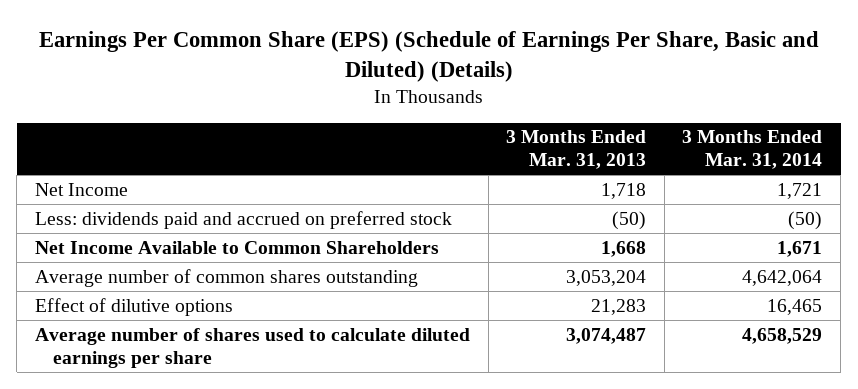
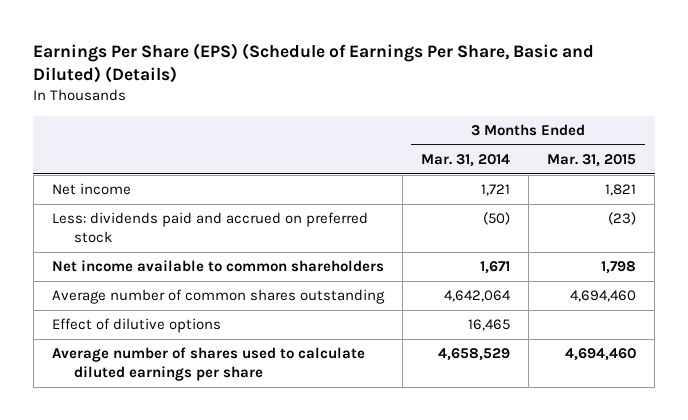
- Earnings Per Common Share (EPS) (Schedule of Earnings Per Share, Basic and Diluted) (Details)
+ Earnings Per Share (EPS) (Schedule of Earnings Per Share, Basic and Diluted) (Details)
- | 3 Months Ended Mar. 31, 2013 | 3 Months Ended Mar. 31, 2014
+ | 3 Months Ended Mar. 31, 2014 | 3 Months Ended Mar. 31, 2015
- Net Income | 1,718 | 1,721
+ Net income | 1,721 | 1,821
- Net Income Available to Common Shareholders | 1,668 | 1,671
+ Net income available to common shareholders | 1,671 | 1,798

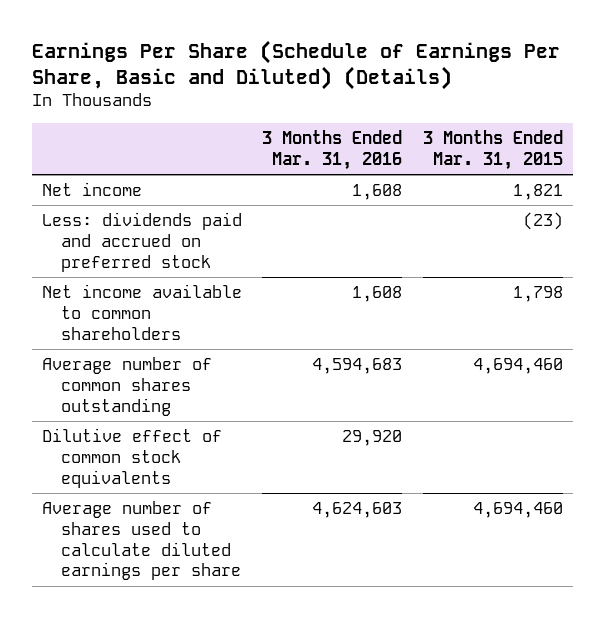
- Earnings Per Share (EPS) (Schedule of Earnings Per Share, Basic and Diluted) (Details)
+ Earnings Per Share (Schedule of Earnings Per Share, Basic and Diluted) (Details)
- | 3 Months Ended Mar. 31, 2014 | 3 Months Ended Mar. 31, 2015
+ | 3 Months Ended Mar. 31, 2016 | 3 Months Ended Mar. 31, 2015
- Effect of dilutive options | 16,465 |
+ Dilutive effect of common stock equivalents | 29,920 |

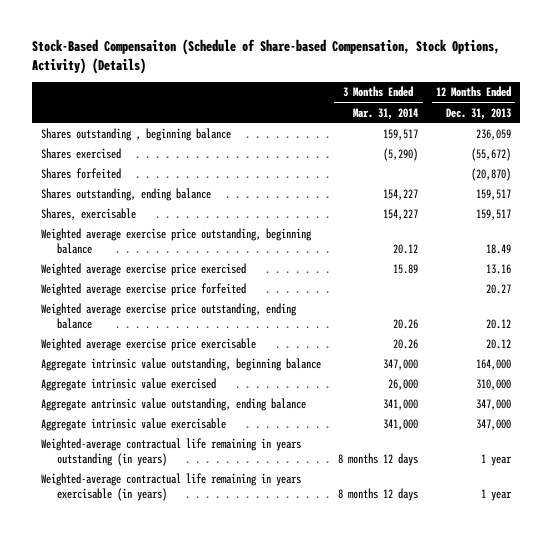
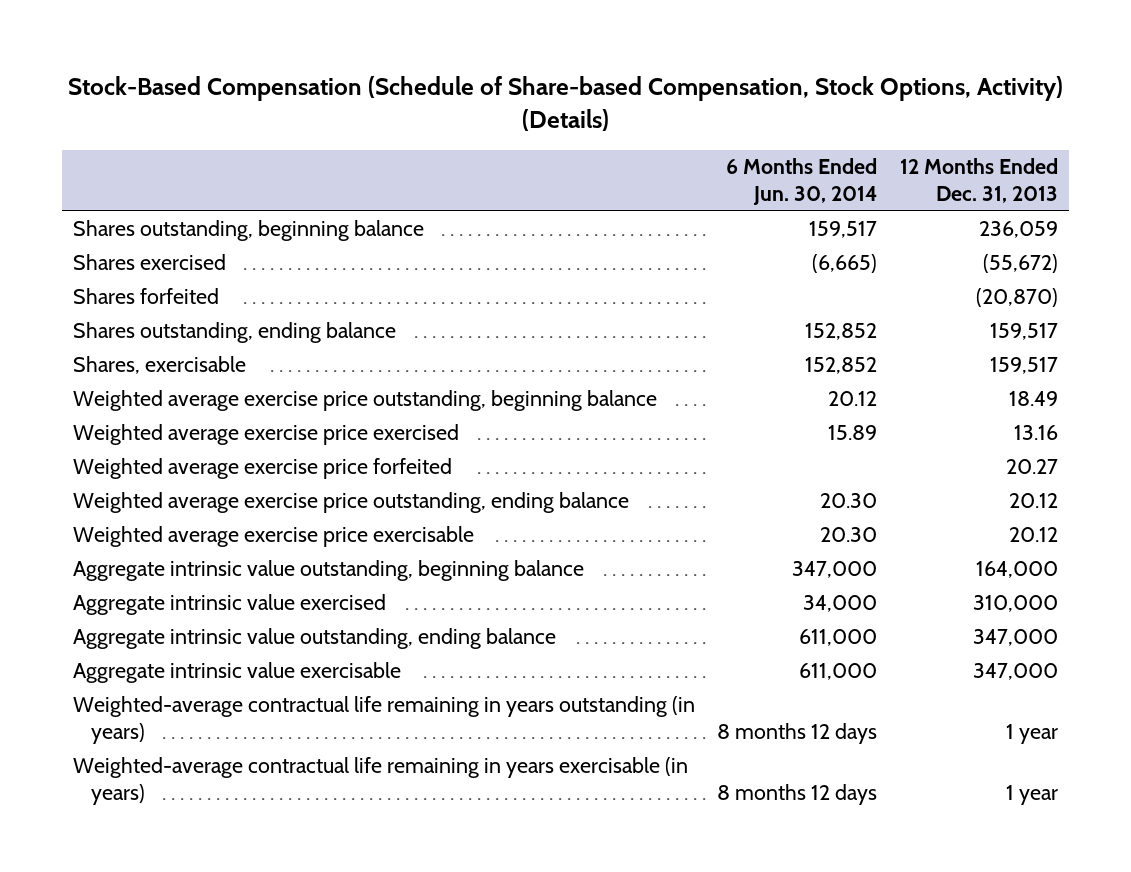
- Stock-Based Compensaiton (Schedule of Share-based Compensation, Stock Options, Activity) (Details)
+ Stock-Based Compensation (Schedule of Share-based Compensation, Stock Options, Activity) (Details)
- | 3 Months Ended Mar. 31, 2014 | 12 Months Ended Dec. 31, 2013
+ | 6 Months Ended Jun. 30, 2014 | 12 Months Ended Dec. 31, 2013
- Shares outstanding , beginning balance | 159,517 | 236,059
+ Shares outstanding, beginning balance | 159,517 | 236,059
- Aggregate antrinsic value outstanding, ending balance | 341,000 | 347,000
+ Aggregate intrinsic value outstanding, ending balance | 611,000 | 347,000

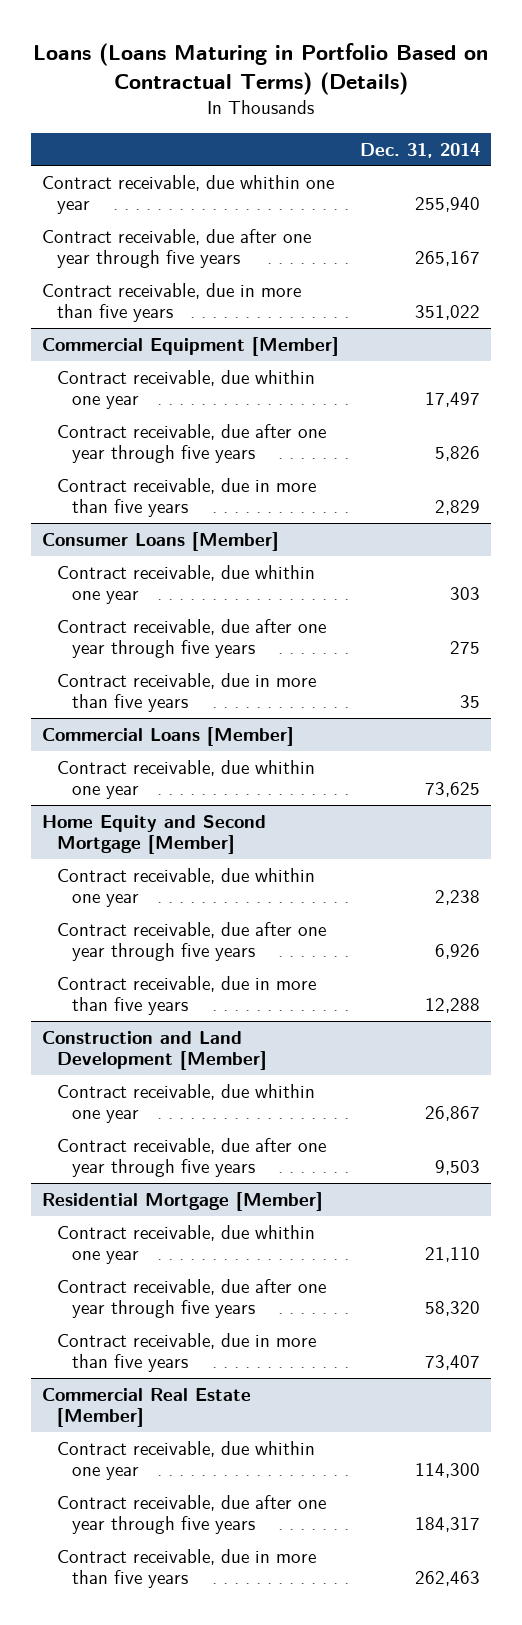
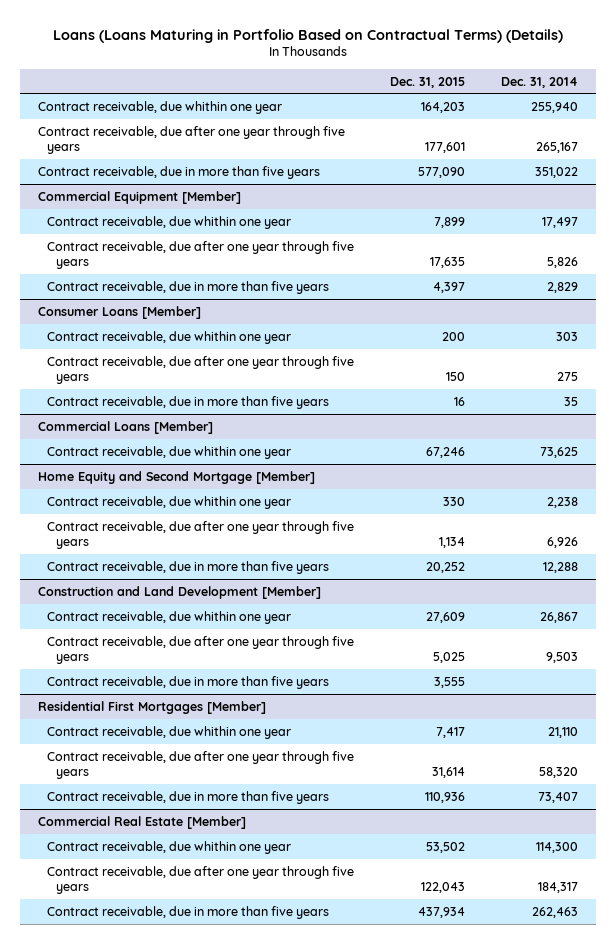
- | Dec. 31, 2014
+ | Dec. 31, 2015 | Dec. 31, 2014
- Residential Mortgage [Member]
@ Construction and Land Development [Member]
+ Contract receivable, due in more than five years | 3,555 |
+ Residential First Mortgages [Member]

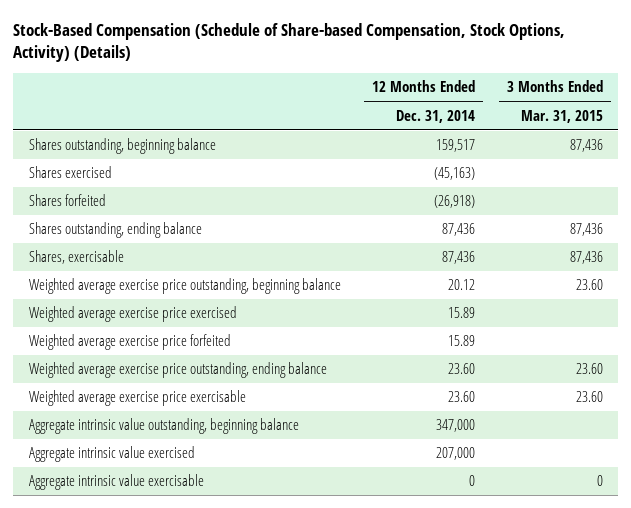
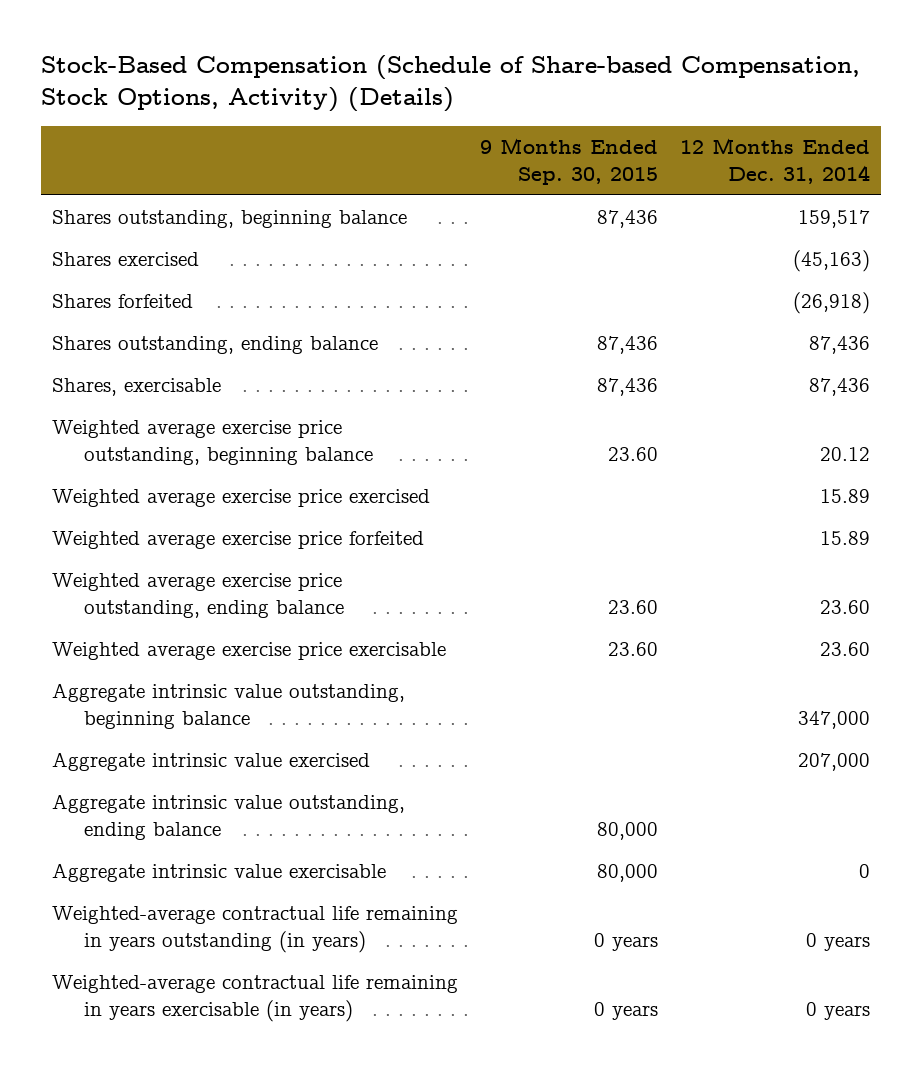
- | 12 Months Ended Dec. 31, 2014 | 3 Months Ended Mar. 31, 2015
+ | 9 Months Ended Sep. 30, 2015 | 12 Months Ended Dec. 31, 2014
+ Aggregate intrinsic value outstanding, ending balance | 80,000 |
+ Weighted-average contractual life remaining in years outstanding (in years) | 0 years | 0 years
+ Weighted-average contractual life remaining in years exercisable (in years) | 0 years | 0 years

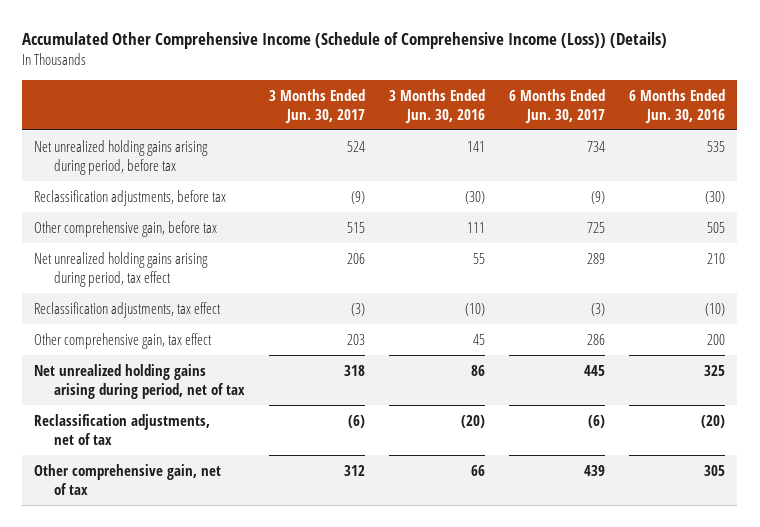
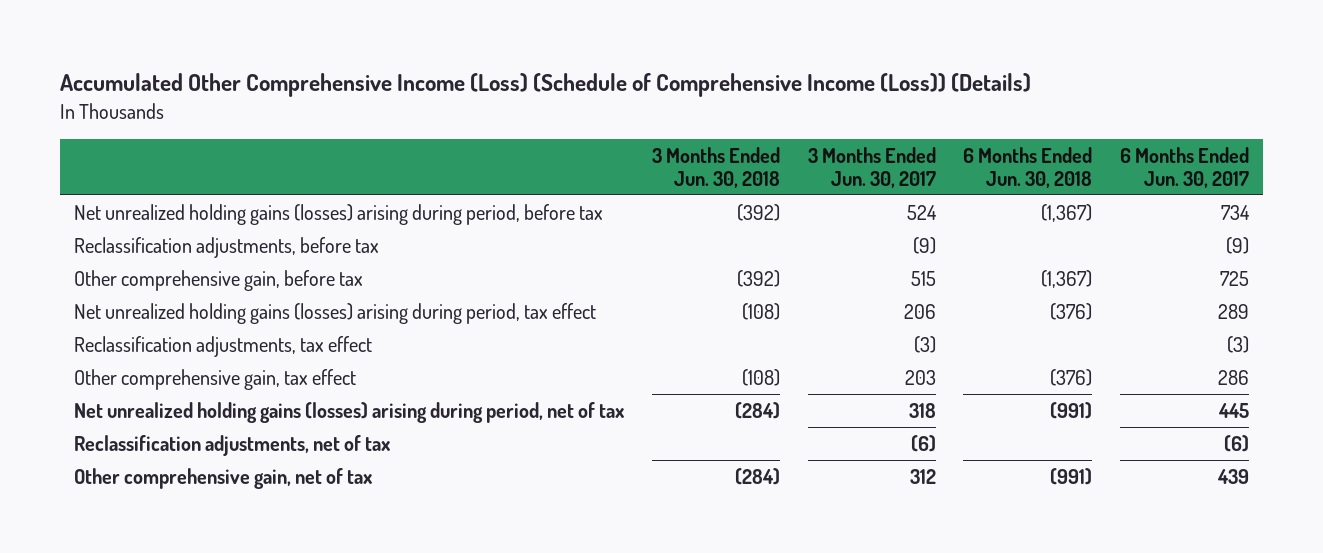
- Accumulated Other Comprehensive Income (Schedule of Comprehensive Income (Loss)) (Details)
+ Accumulated Other Comprehensive Income (Loss) (Schedule of Comprehensive Income (Loss)) (Details)
- | 3 Months Ended Jun. 30, 2017 | 3 Months Ended Jun. 30, 2016 | 6 Months Ended Jun. 30, 2017 | 6 Months Ended Jun. 30, 2016
+ | 3 Months Ended Jun. 30, 2018 | 3 Months Ended Jun. 30, 2017 | 6 Months Ended Jun. 30, 2018 | 6 Months Ended Jun. 30, 2017
- Net unrealized holding gains arising during period, before tax | 524 | 141 | 734 | 535
+ Net unrealized holding gains (losses) arising during period, before tax | (392) | 524 | (1,367) | 734
- Net unrealized holding gains arising during period, tax effect | 206 | 55 | 289 | 210
+ Net unrealized holding gains (losses) arising during period, tax effect | (108) | 206 | (376) | 289
- Net unrealized holding gains arising during period, net of tax | 318 | 86 | 445 | 325
+ Net unrealized holding gains (losses) arising during period, net of tax | (284) | 318 | (991) | 445

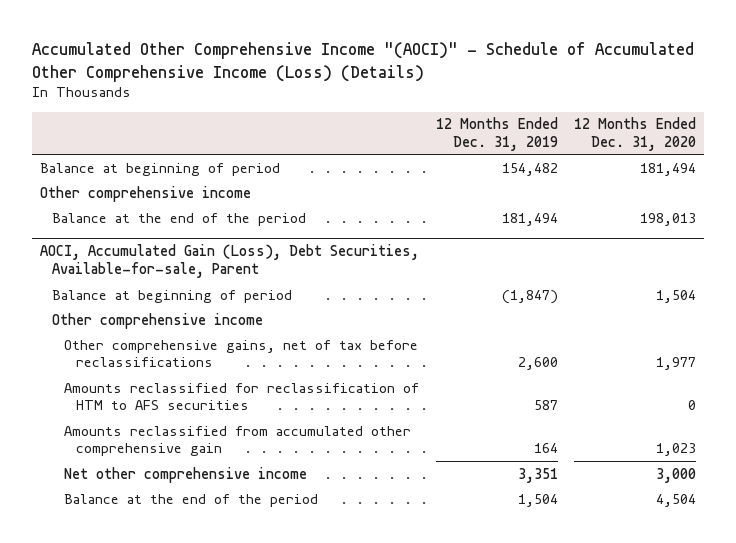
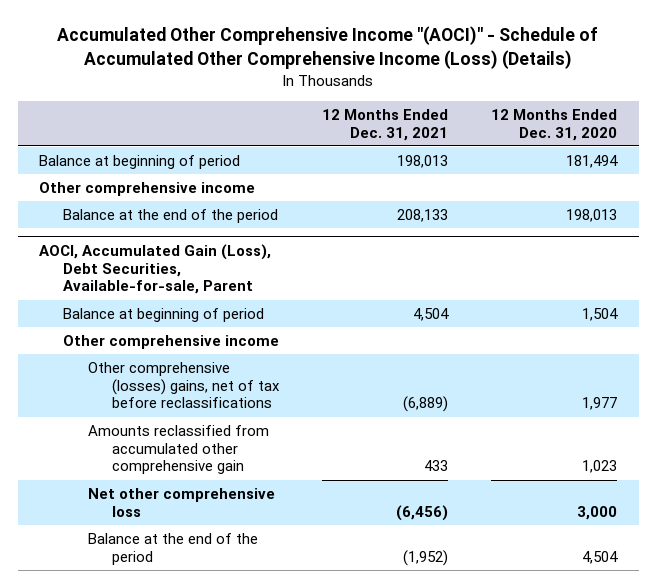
- | 12 Months Ended Dec. 31, 2019 | 12 Months Ended Dec. 31, 2020
+ | 12 Months Ended Dec. 31, 2021 | 12 Months Ended Dec. 31, 2020
@ AOCI, Accumulated Gain (Loss), Debt Securities, Available-for-sale, Parent
- Other comprehensive gains, net of tax before reclassifications | 2,600 | 1,977
- Amounts reclassified for reclassification of HTM to AFS securities | 587 | 0
+ Other comprehensive (losses) gains, net of tax before reclassifications | (6,889) | 1,977
- Net other comprehensive income | 3,351 | 3,000
+ Net other comprehensive loss | (6,456) | 3,000

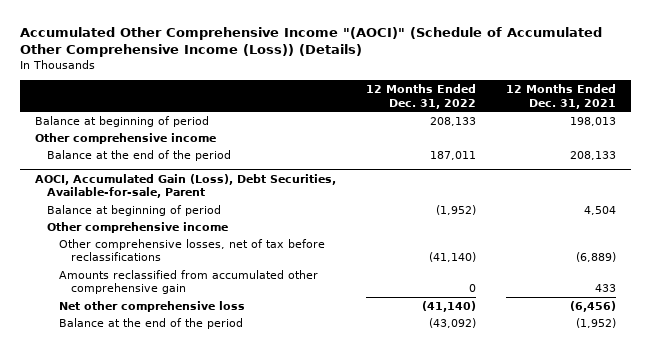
- Accumulated Other Comprehensive Income "(AOCI)" - Schedule of Accumulated Other Comprehensive Income (Loss) (Details)
+ Accumulated Other Comprehensive Income "(AOCI)" (Schedule of Accumulated Other Comprehensive Income (Loss)) (Details)
- | 12 Months Ended Dec. 31, 2021 | 12 Months Ended Dec. 31, 2020
+ | 12 Months Ended Dec. 31, 2022 | 12 Months Ended Dec. 31, 2021
@ AOCI, Accumulated Gain (Loss), Debt Securities, Available-for-sale, Parent
- Other comprehensive (losses) gains, net of tax before reclassifications | (6,889) | 1,977
+ Other comprehensive losses, net of tax before reclassifications | (41,140) | (6,889)

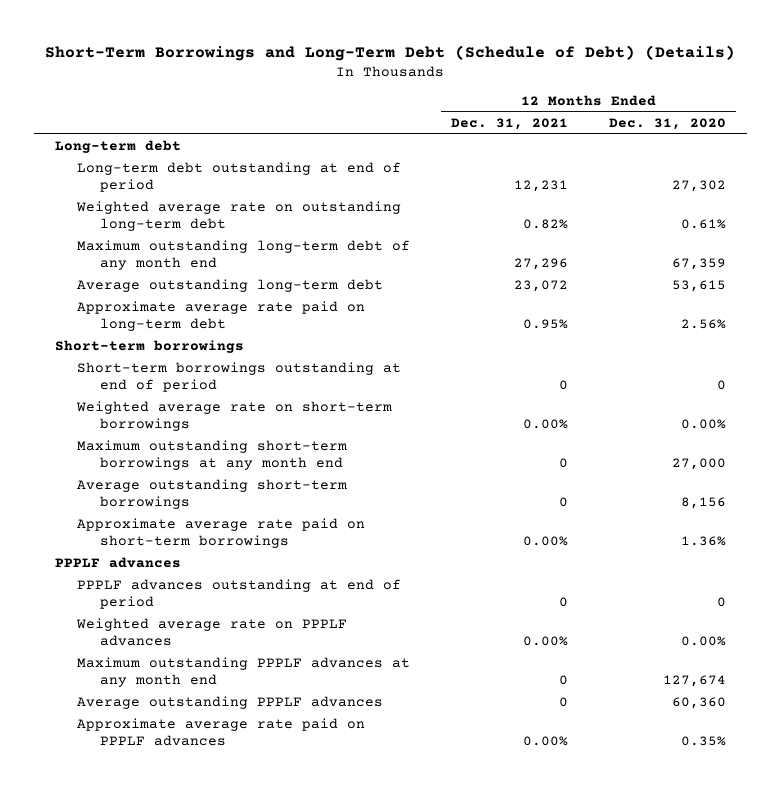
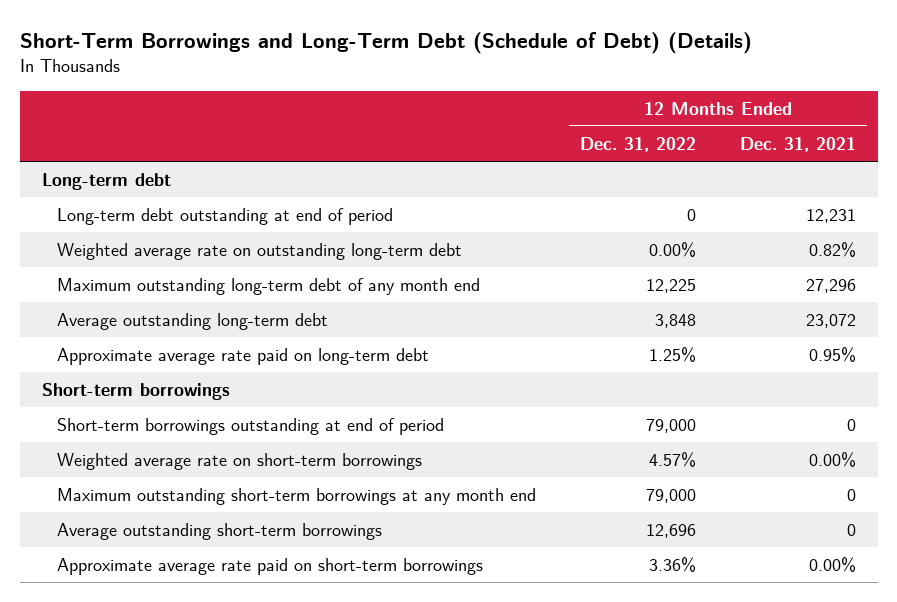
- | 12 Months Ended Dec. 31, 2021 | 12 Months Ended Dec. 31, 2020
+ | 12 Months Ended Dec. 31, 2022 | 12 Months Ended Dec. 31, 2021
- PPPLF advances
- PPPLF advances outstanding at end of period | 0 | 0
- Weighted average rate on PPPLF advances | 0.00% | 0.00%
- Maximum outstanding PPPLF advances at any month end | 0 | 127,674
- Average outstanding PPPLF advances | 0 | 60,360
- Approximate average rate paid on PPPLF advances | 0.00% | 0.35%

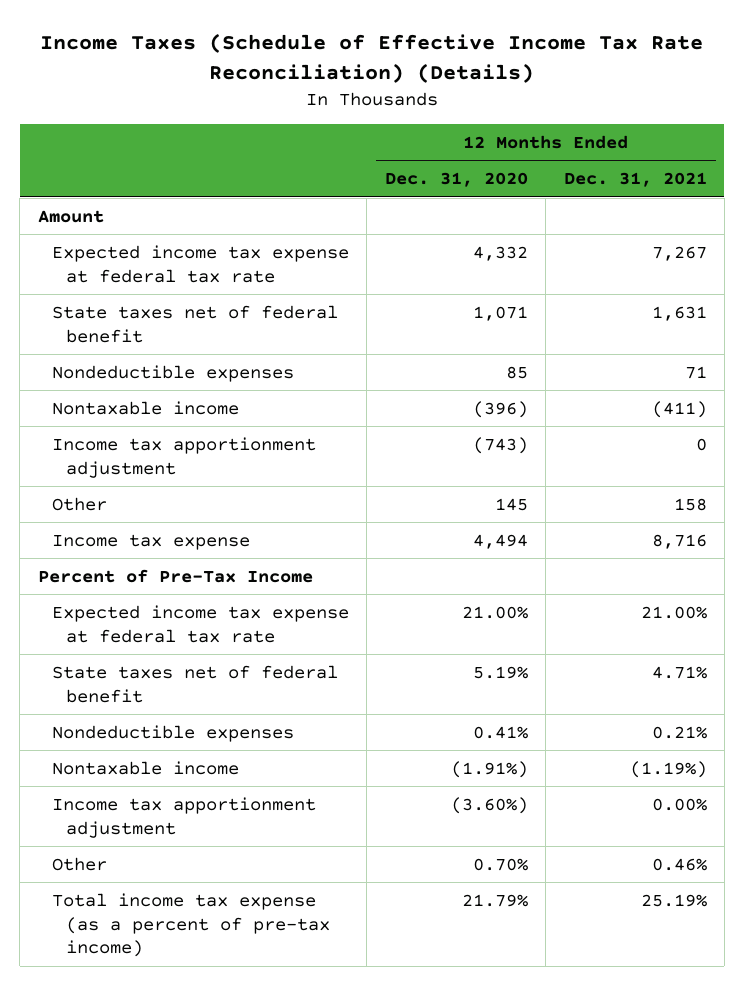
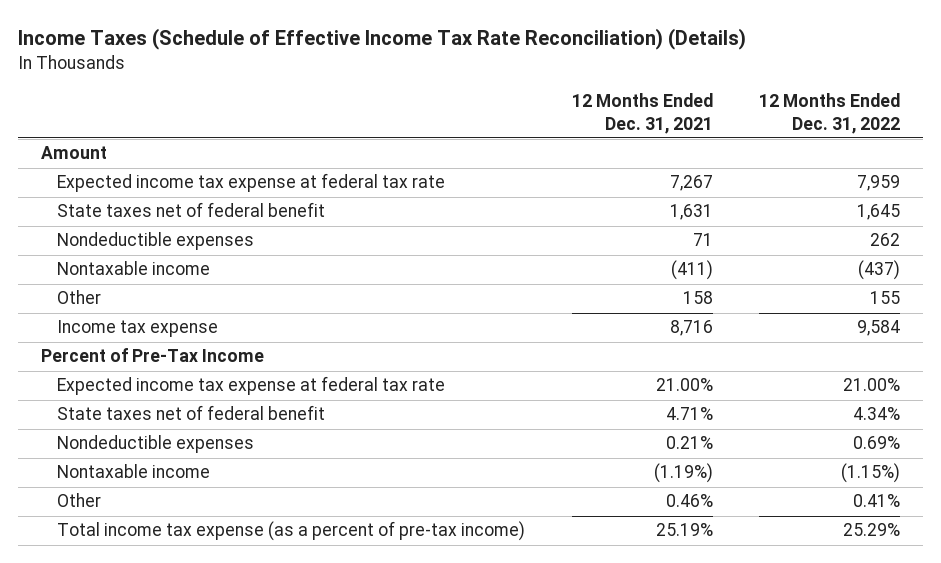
- | 12 Months Ended Dec. 31, 2020 | 12 Months Ended Dec. 31, 2021
+ | 12 Months Ended Dec. 31, 2021 | 12 Months Ended Dec. 31, 2022
- Income tax apportionment adjustment | (743) | 0
- Income tax apportionment adjustment | (3.60%) | 0.00%

